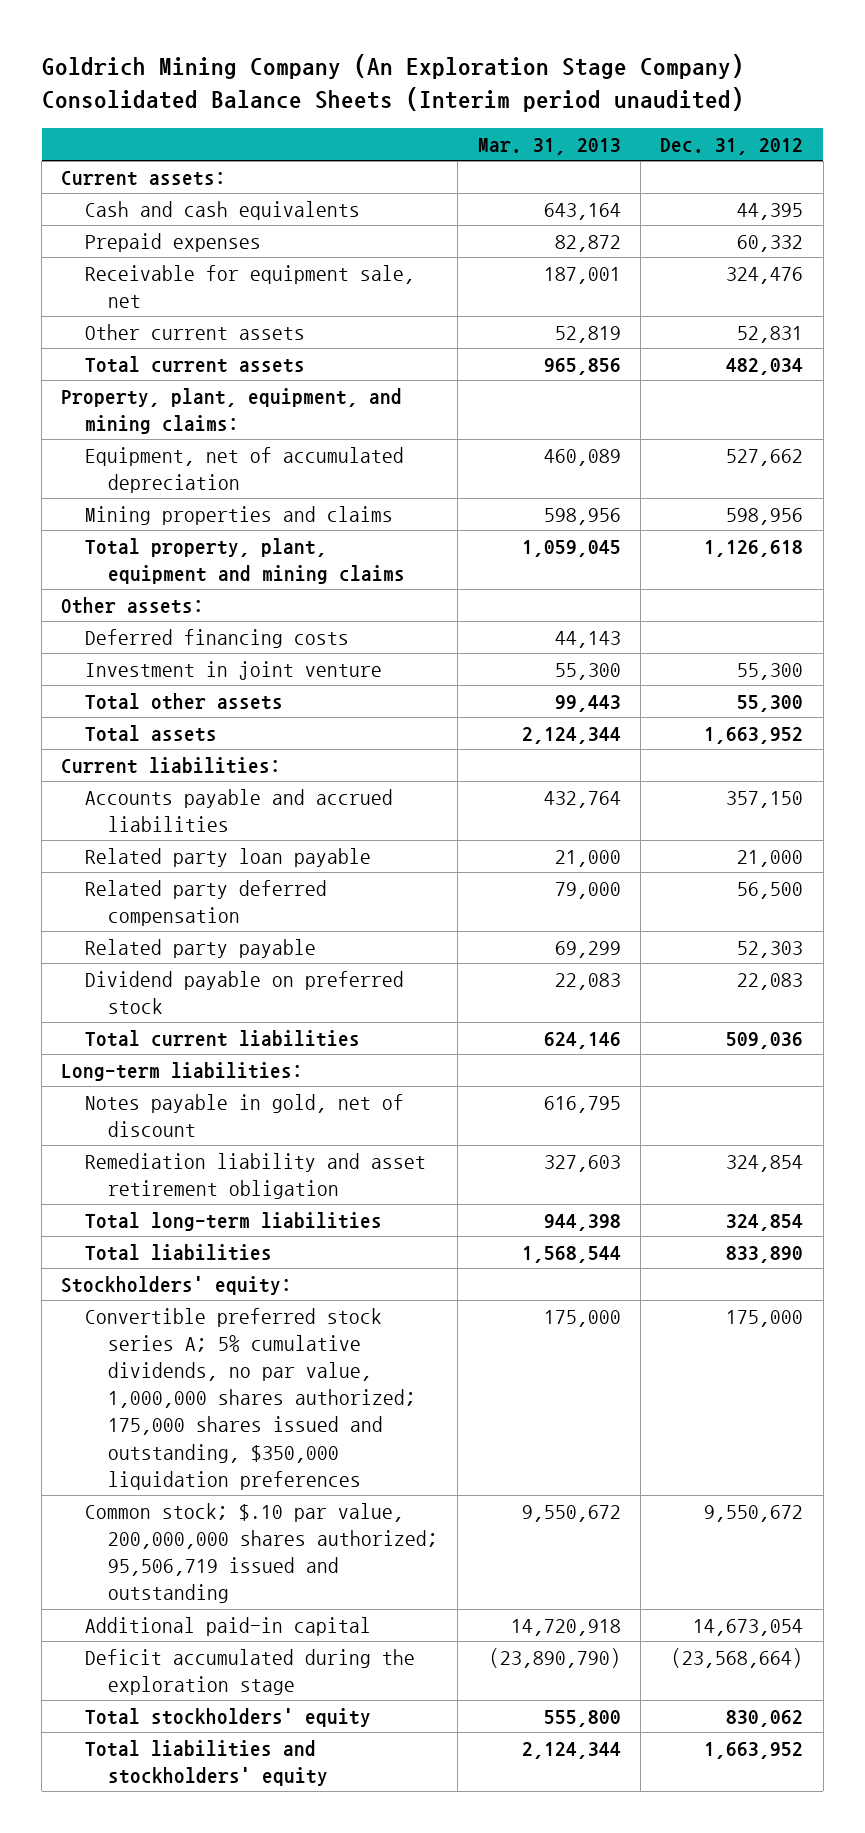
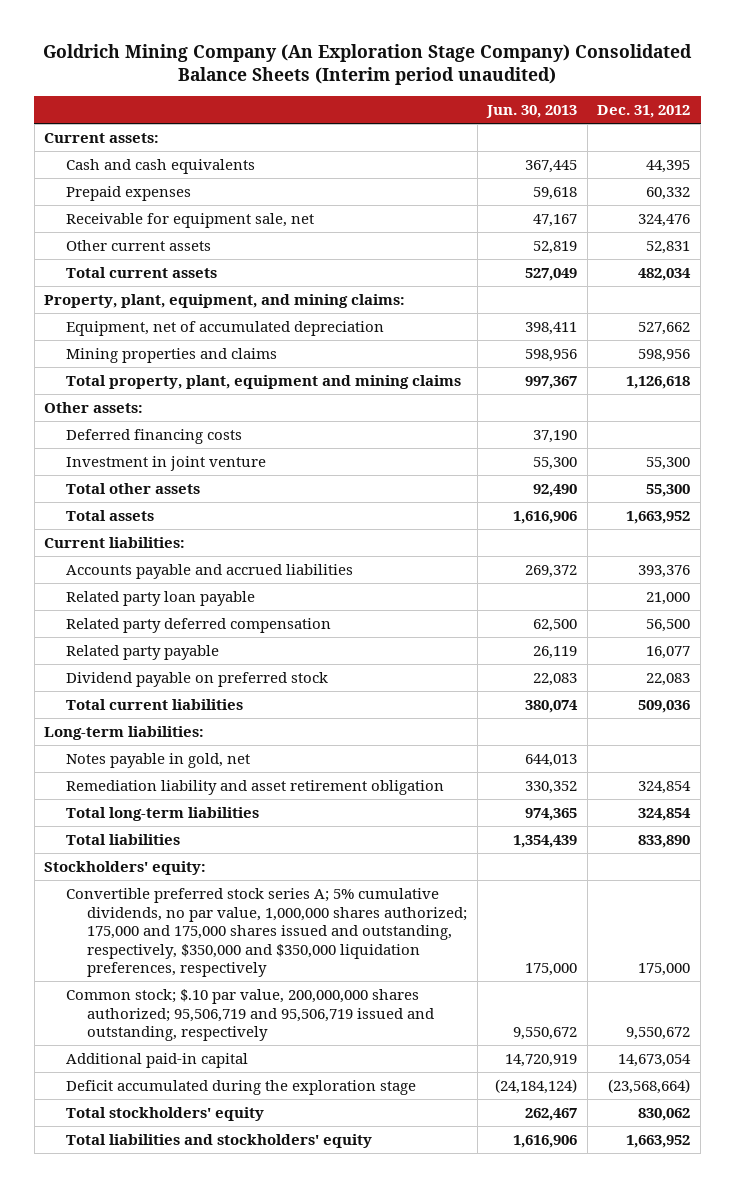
- | Mar. 31, 2013 | Dec. 31, 2012
+ | Jun. 30, 2013 | Dec. 31, 2012
- Accounts payable and accrued liabilities | 432,764 | 357,150
+ Accounts payable and accrued liabilities | 269,372 | 393,376
- Related party payable | 69,299 | 52,303
+ Related party payable | 26,119 | 16,077
- Notes payable in gold, net of discount | 616,795 |
+ Notes payable in gold, net | 644,013 |
- Convertible preferred stock series A; 5% cumulative dividends, no par value, 1,000,000 shares authorized; 175,000 shares issued and outstanding, $350,000 liquidation preferences | 175,000 | 175,000
- Common stock; $.10 par value, 200,000,000 shares authorized; 95,506,719 issued and outstanding | 9,550,672 | 9,550,672
+ Convertible preferred stock series A; 5% cumulative dividends, no par value, 1,000,000 shares authorized; 175,000 and 175,000 shares issued and outstanding, respectively, $350,000 and $350,000 liquidation preferences, respectively | 175,000 | 175,000
+ Common stock; $.10 par value, 200,000,000 shares authorized; 95,506,719 and 95,506,719 issued and outstanding, respectively | 9,550,672 | 9,550,672

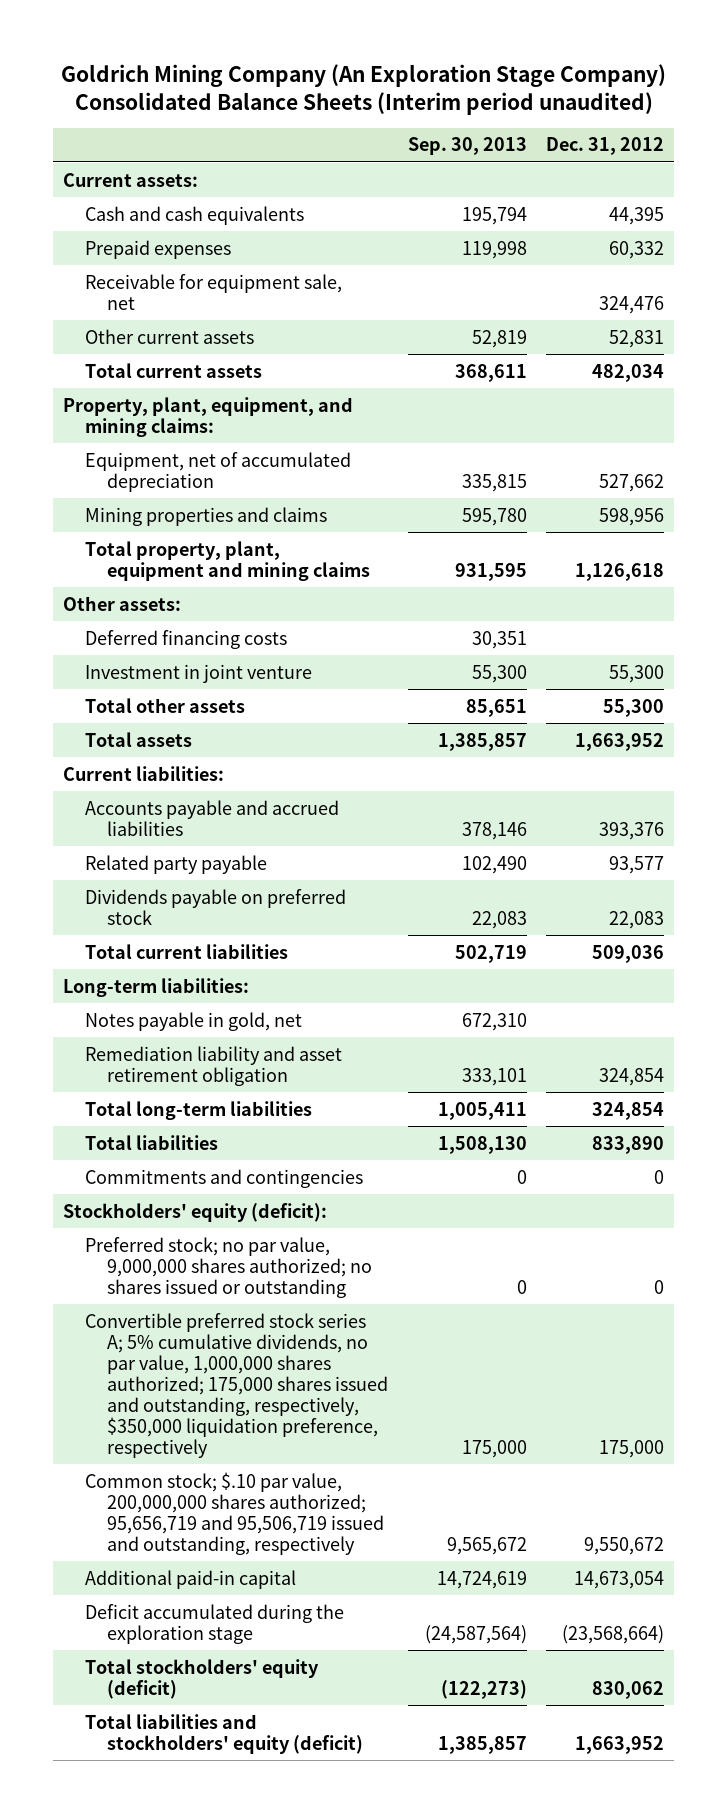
- | Jun. 30, 2013 | Dec. 31, 2012
+ | Sep. 30, 2013 | Dec. 31, 2012
- Related party loan payable | | 21,000
- Related party deferred compensation | 62,500 | 56,500
- Related party payable | 26,119 | 16,077
- Dividend payable on preferred stock | 22,083 | 22,083
+ Related party payable | 102,490 | 93,577
+ Dividends payable on preferred stock | 22,083 | 22,083
- Stockholders' equity:
- Convertible preferred stock series A; 5% cumulative dividends, no par value, 1,000,000 shares authorized; 175,000 and 175,000 shares issued and outstanding, respectively, $350,000 and $350,000 liquidation preferences, respectively | 175,000 | 175,000
- Common stock; $.10 par value, 200,000,000 shares authorized; 95,506,719 and 95,506,719 issued and outstanding, respectively | 9,550,672 | 9,550,672
+ Commitments and contingencies | 0 | 0
+ Stockholders' equity (deficit):
+ Preferred stock; no par value, 9,000,000 shares authorized; no shares issued or outstanding | 0 | 0
+ Convertible preferred stock series A; 5% cumulative dividends, no par value, 1,000,000 shares authorized; 175,000 shares issued and outstanding, respectively, $350,000 liquidation preference, respectively | 175,000 | 175,000
+ Common stock; $.10 par value, 200,000,000 shares authorized; 95,656,719 and 95,506,719 issued and outstanding, respectively | 9,565,672 | 9,550,672
- Total stockholders' equity | 262,467 | 830,062
- Total liabilities and stockholders' equity | 1,616,906 | 1,663,952
+ Total stockholders' equity (deficit) | (122,273) | 830,062
+ Total liabilities and stockholders' equity (deficit) | 1,385,857 | 1,663,952

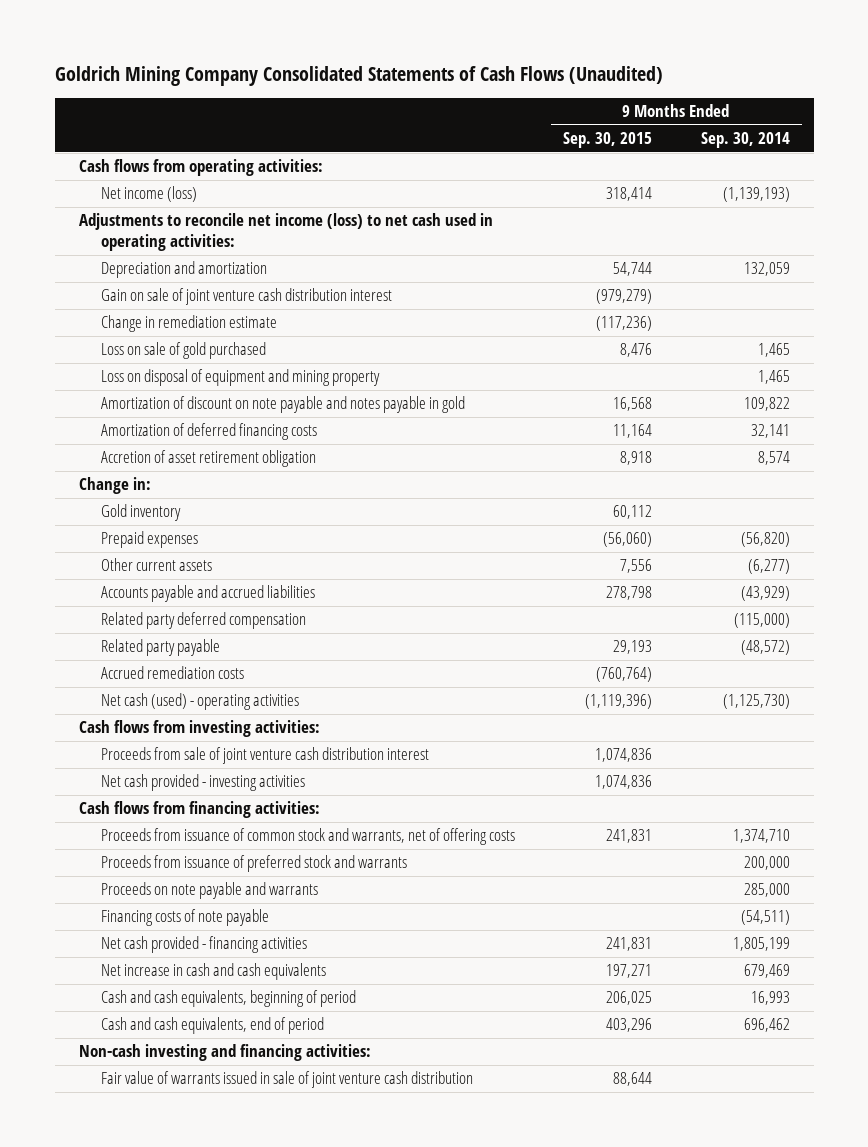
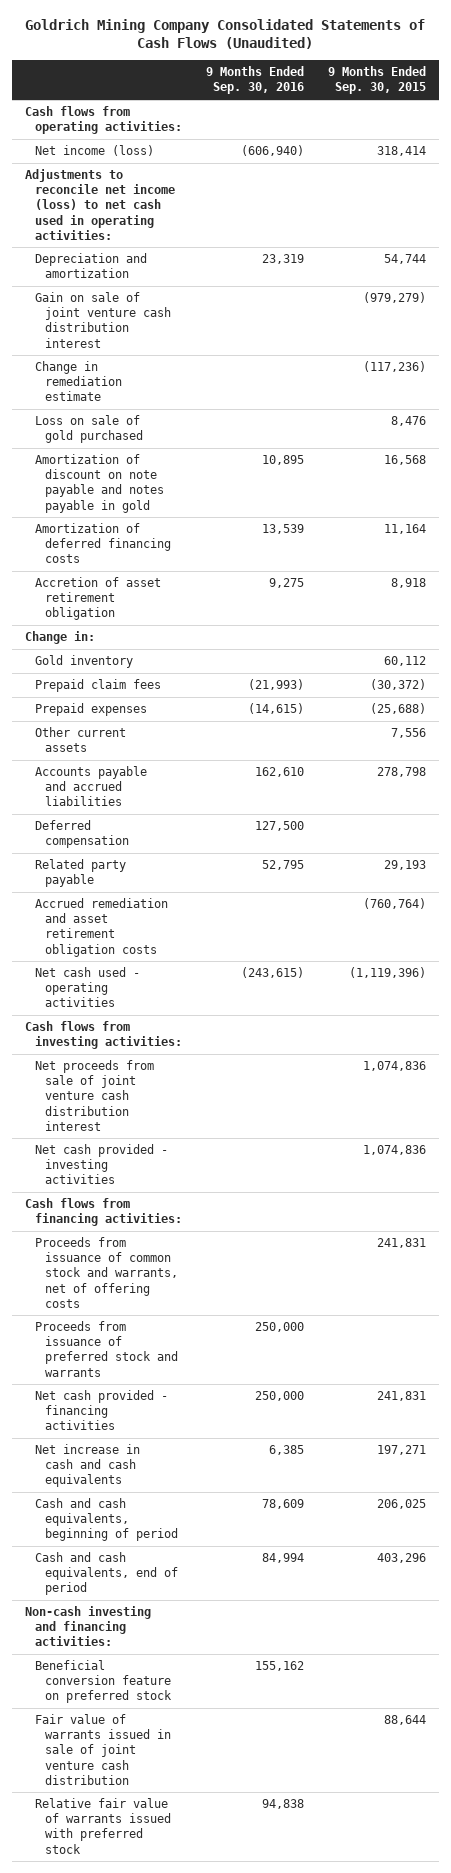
- | 9 Months Ended Sep. 30, 2015 | 9 Months Ended Sep. 30, 2014
+ | 9 Months Ended Sep. 30, 2016 | 9 Months Ended Sep. 30, 2015
- Loss on disposal of equipment and mining property | | 1,465
- Prepaid expenses | (56,060) | (56,820)
+ Prepaid claim fees | (21,993) | (30,372)
+ Prepaid expenses | (14,615) | (25,688)
- Related party deferred compensation | | (115,000)
+ Deferred compensation | 127,500 |
- Accrued remediation costs | (760,764) |
- Net cash (used) - operating activities | (1,119,396) | (1,125,730)
+ Accrued remediation and asset retirement obligation costs | | (760,764)
+ Net cash used - operating activities | (243,615) | (1,119,396)
- Proceeds from sale of joint venture cash distribution interest | 1,074,836 |
+ Net proceeds from sale of joint venture cash distribution interest | | 1,074,836
- Proceeds on note payable and warrants | | 285,000
- Financing costs of note payable | | (54,511)
+ Beneficial conversion feature on preferred stock | 155,162 |
+ Relative fair value of warrants issued with preferred stock | 94,838 |

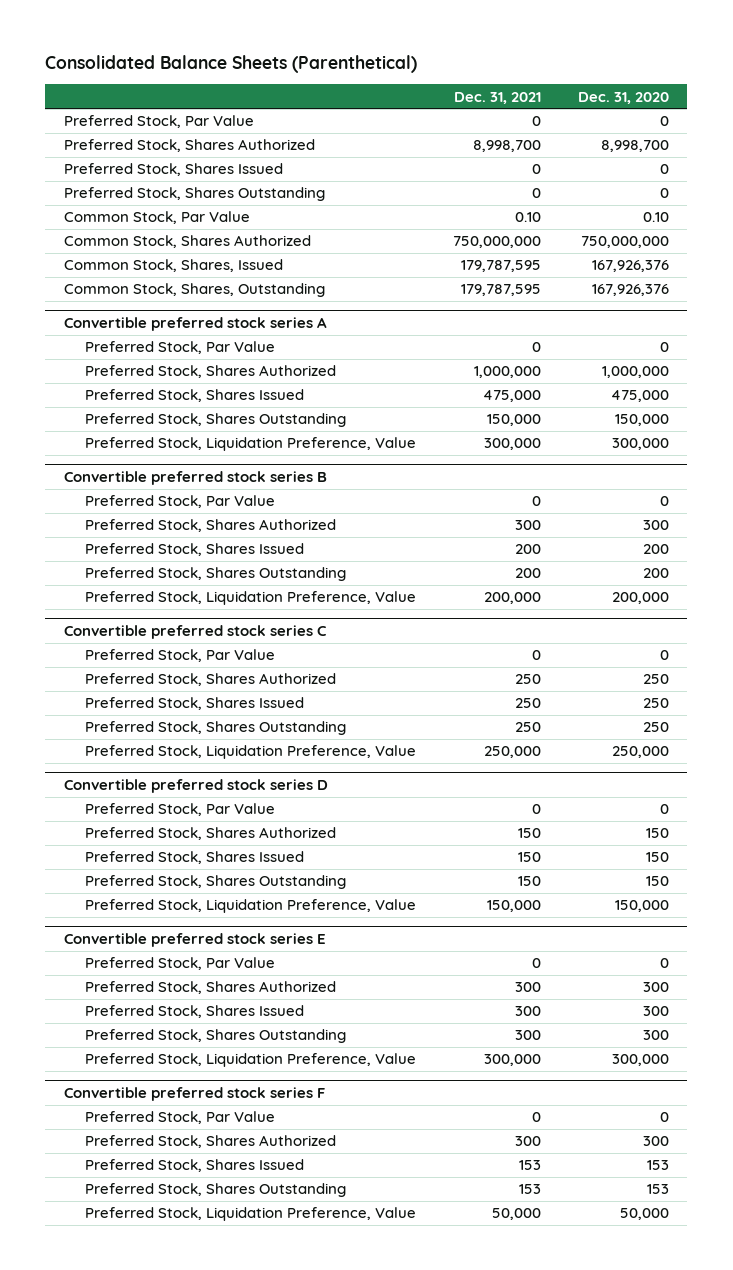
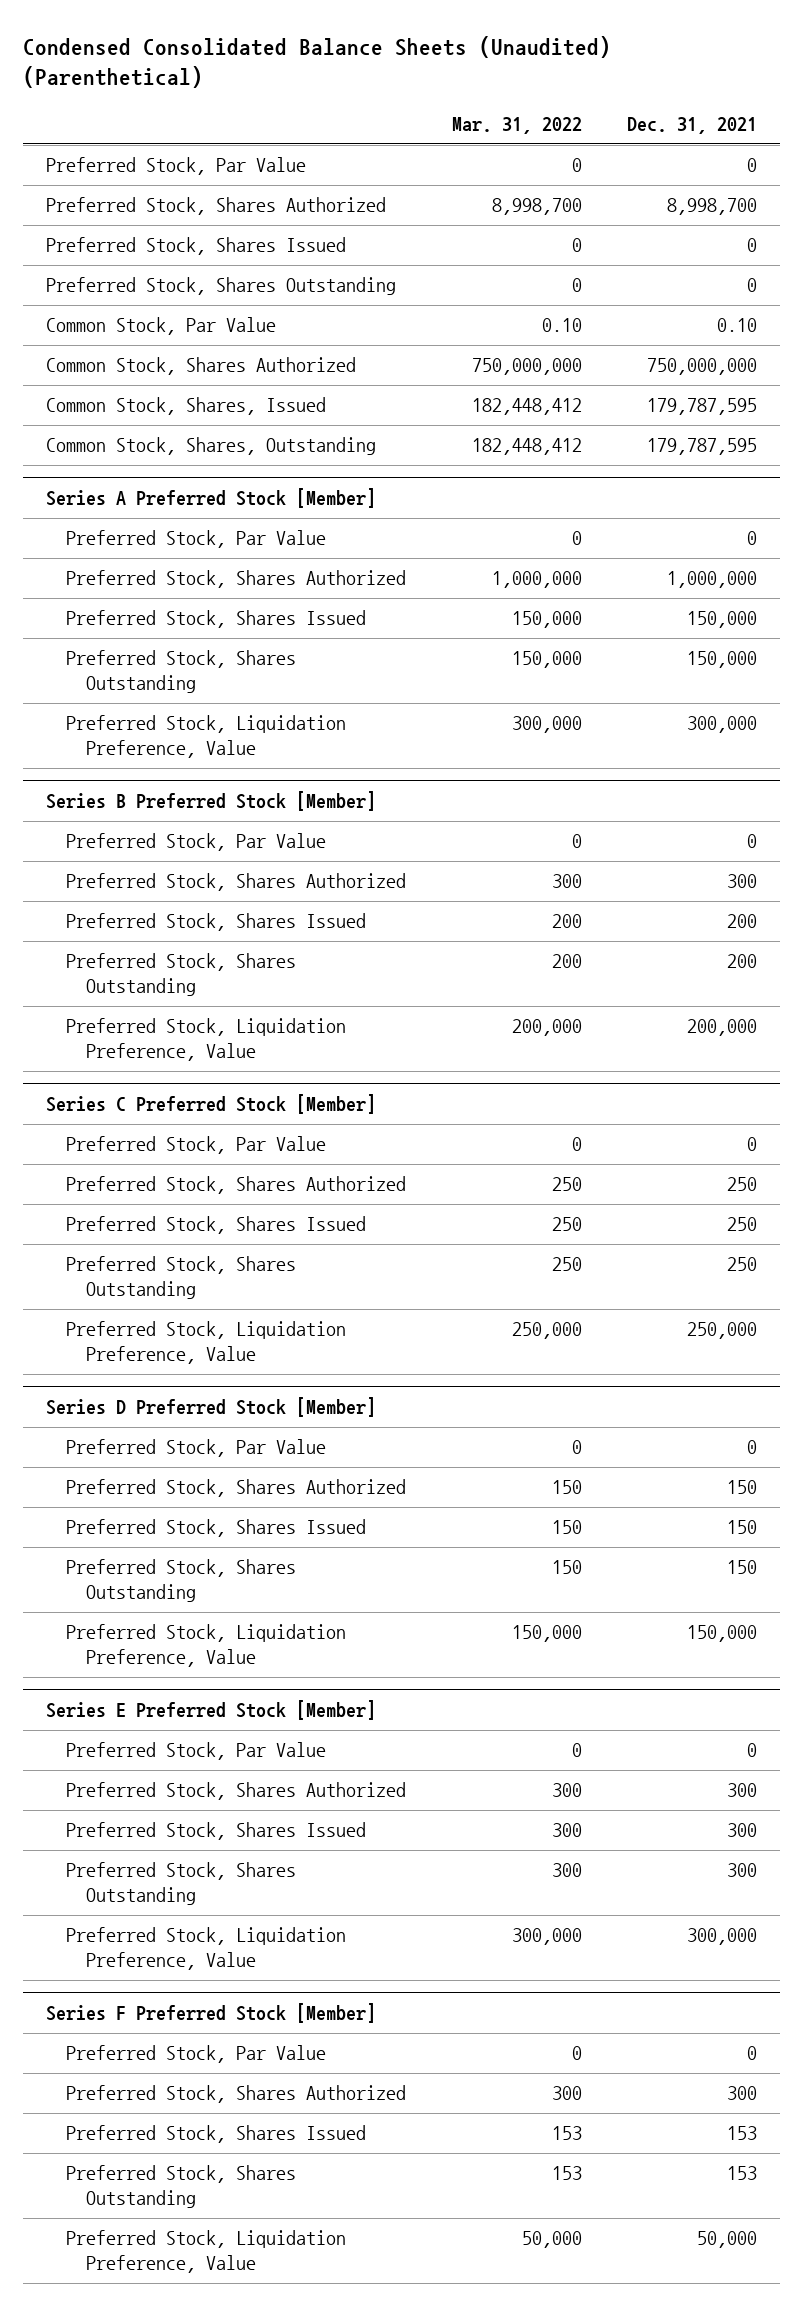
- Consolidated Balance Sheets (Parenthetical)
+ Condensed Consolidated Balance Sheets (Unaudited) (Parenthetical)
- | Dec. 31, 2021 | Dec. 31, 2020
+ | Mar. 31, 2022 | Dec. 31, 2021
- Convertible preferred stock series A
+ Series A Preferred Stock [Member]
- Preferred Stock, Shares Issued | 475,000 | 475,000
+ Preferred Stock, Shares Issued | 150,000 | 150,000
- Convertible preferred stock series B
+ Series B Preferred Stock [Member]
- Convertible preferred stock series C
+ Series C Preferred Stock [Member]
- Convertible preferred stock series D
+ Series D Preferred Stock [Member]
- Convertible preferred stock series E
+ Series E Preferred Stock [Member]
- Convertible preferred stock series F
+ Series F Preferred Stock [Member]

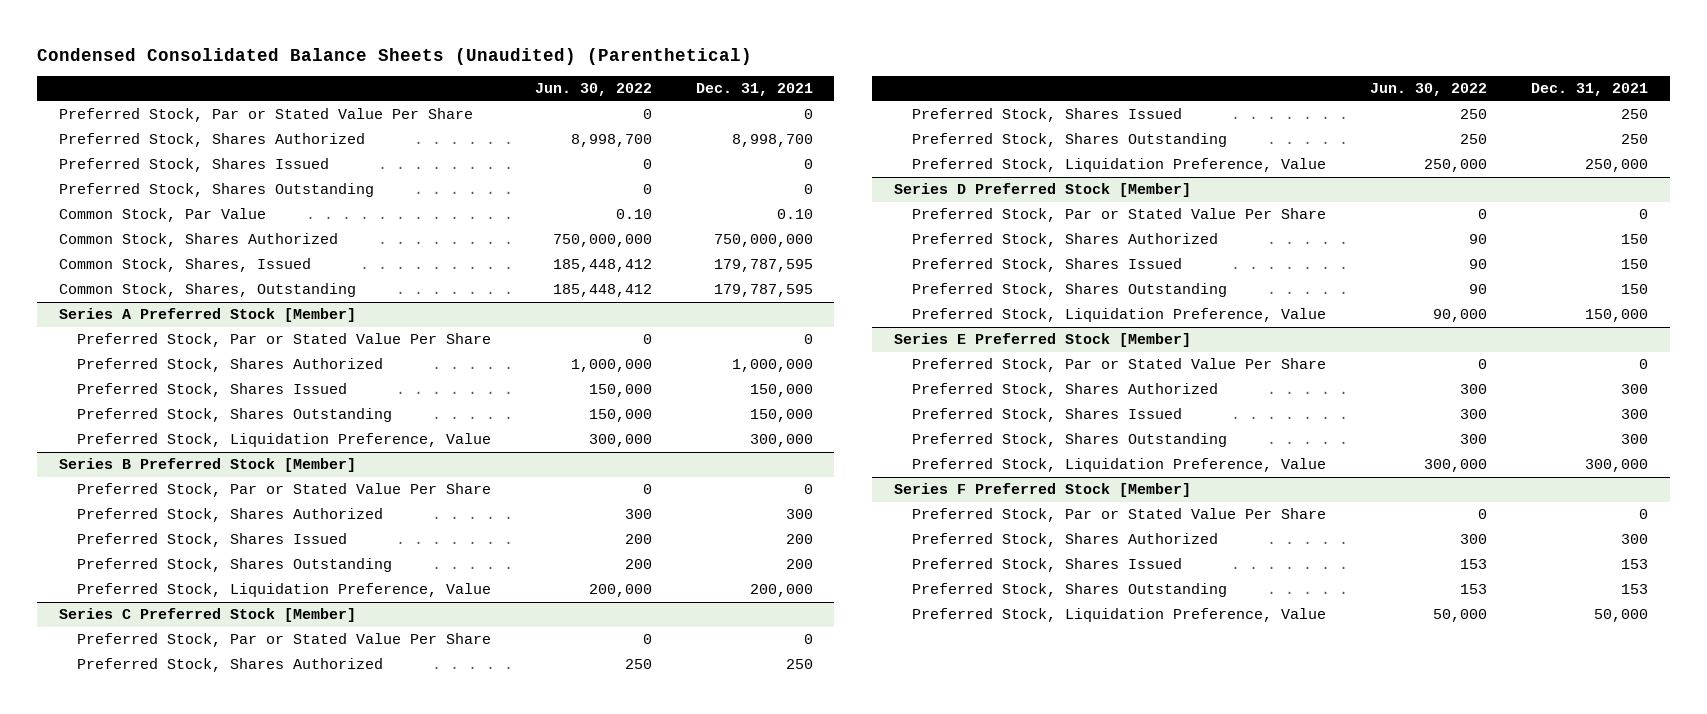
- | Mar. 31, 2022 | Dec. 31, 2021
+ | Jun. 30, 2022 | Dec. 31, 2021
- Preferred Stock, Par Value | 0 | 0
+ Preferred Stock, Par or Stated Value Per Share | 0 | 0
@ Series A Preferred Stock [Member]
- Preferred Stock, Par Value | 0 | 0
+ Preferred Stock, Par or Stated Value Per Share | 0 | 0
@ Series B Preferred Stock [Member]
- Preferred Stock, Par Value | 0 | 0
+ Preferred Stock, Par or Stated Value Per Share | 0 | 0
@ Series C Preferred Stock [Member]
- Preferred Stock, Par Value | 0 | 0
+ Preferred Stock, Par or Stated Value Per Share | 0 | 0
@ Series D Preferred Stock [Member]
- Preferred Stock, Par Value | 0 | 0
+ Preferred Stock, Par or Stated Value Per Share | 0 | 0
@ Series E Preferred Stock [Member]
- Preferred Stock, Par Value | 0 | 0
+ Preferred Stock, Par or Stated Value Per Share | 0 | 0
@ Series F Preferred Stock [Member]
- Preferred Stock, Par Value | 0 | 0
+ Preferred Stock, Par or Stated Value Per Share | 0 | 0

